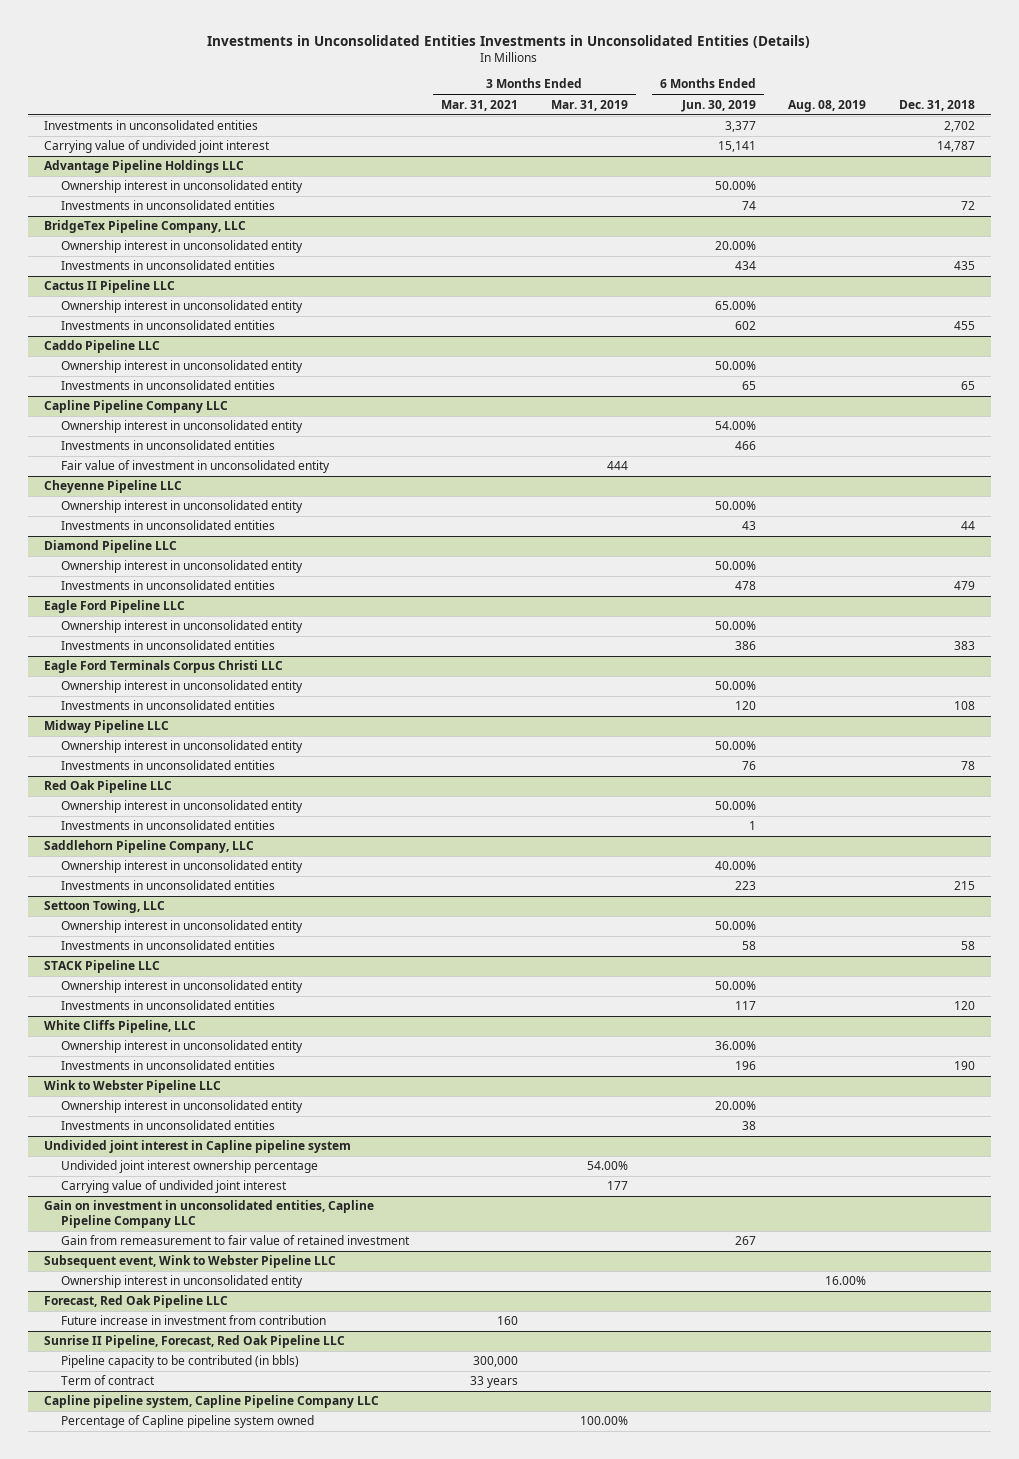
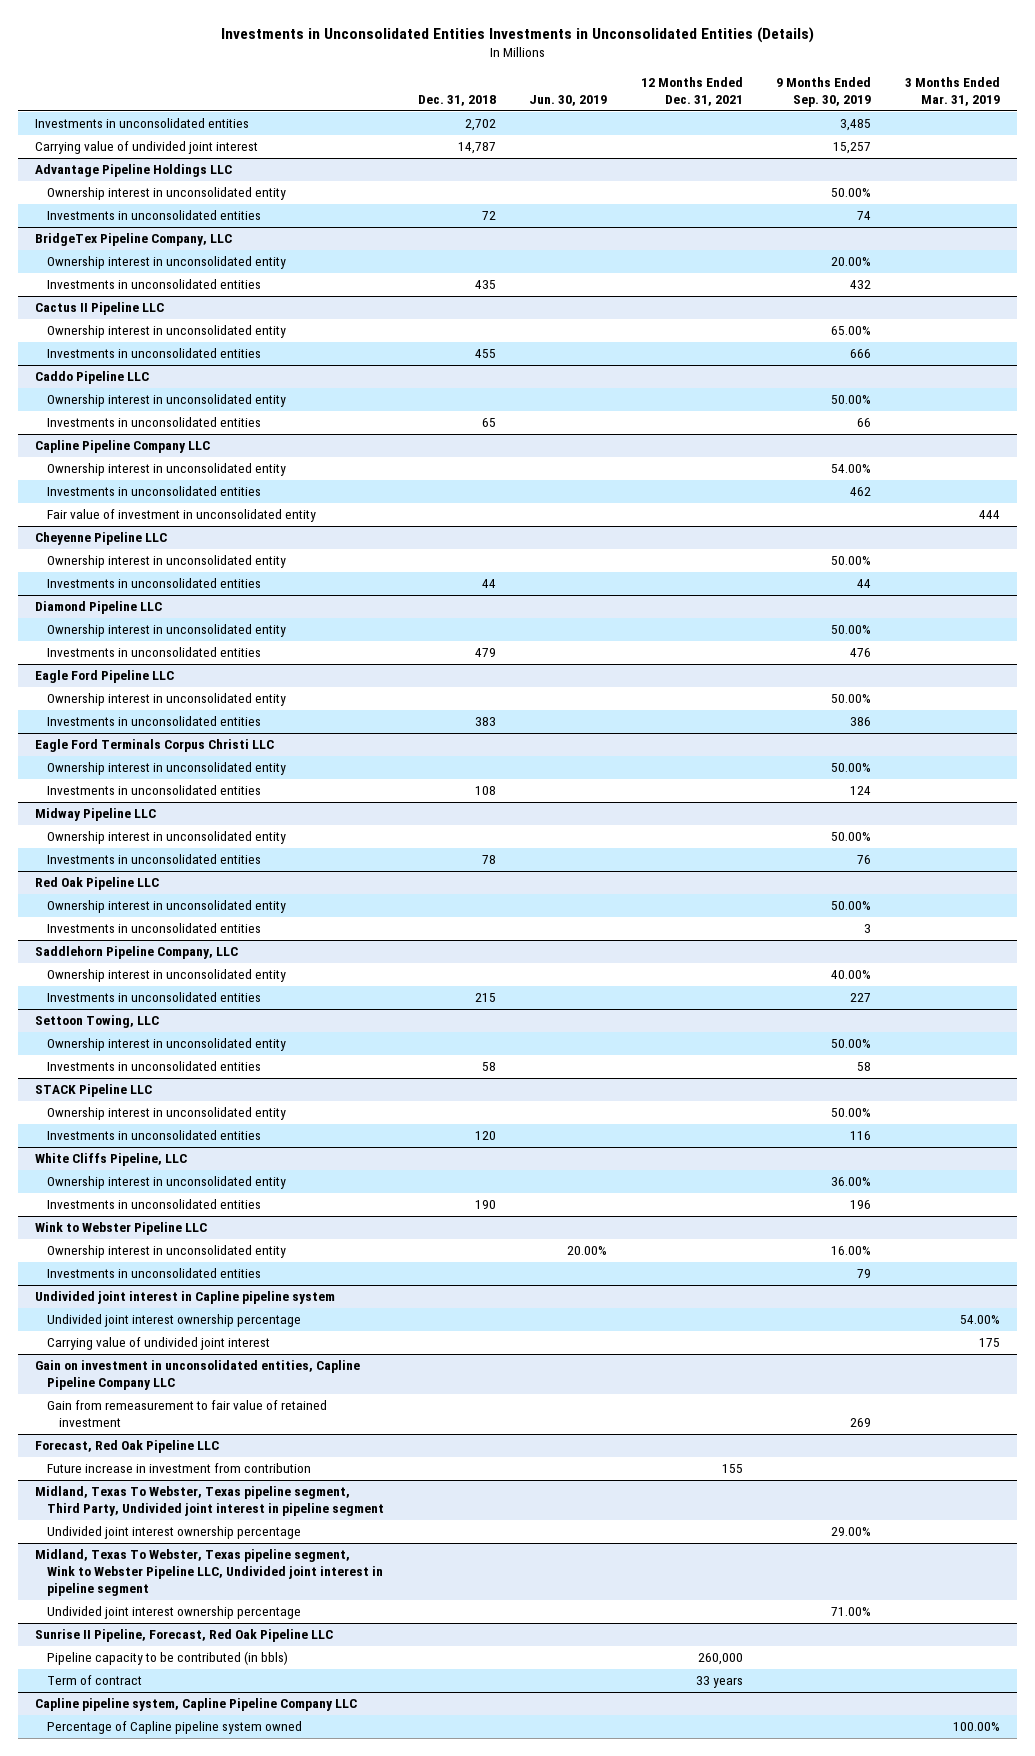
- | 3 Months Ended Mar. 31, 2021 | 3 Months Ended Mar. 31, 2019 | 6 Months Ended Jun. 30, 2019 | Aug. 08, 2019 | Dec. 31, 2018
+ | Dec. 31, 2018 | Jun. 30, 2019 | 12 Months Ended Dec. 31, 2021 | 9 Months Ended Sep. 30, 2019 | 3 Months Ended Mar. 31, 2019
@ Undivided joint interest in Capline pipeline system
- Carrying value of undivided joint interest | | 177 | | |
+ Carrying value of undivided joint interest | | | | | 175
- Subsequent event, Wink to Webster Pipeline LLC
- Ownership interest in unconsolidated entity | | | | 16.00% |
+ Midland, Texas To Webster, Texas pipeline segment, Third Party, Undivided joint interest in pipeline segment
+ Undivided joint interest ownership percentage | | | | 29.00% |
+ Midland, Texas To Webster, Texas pipeline segment, Wink to Webster Pipeline LLC, Undivided joint interest in pipeline segment
+ Undivided joint interest ownership percentage | | | | 71.00% |

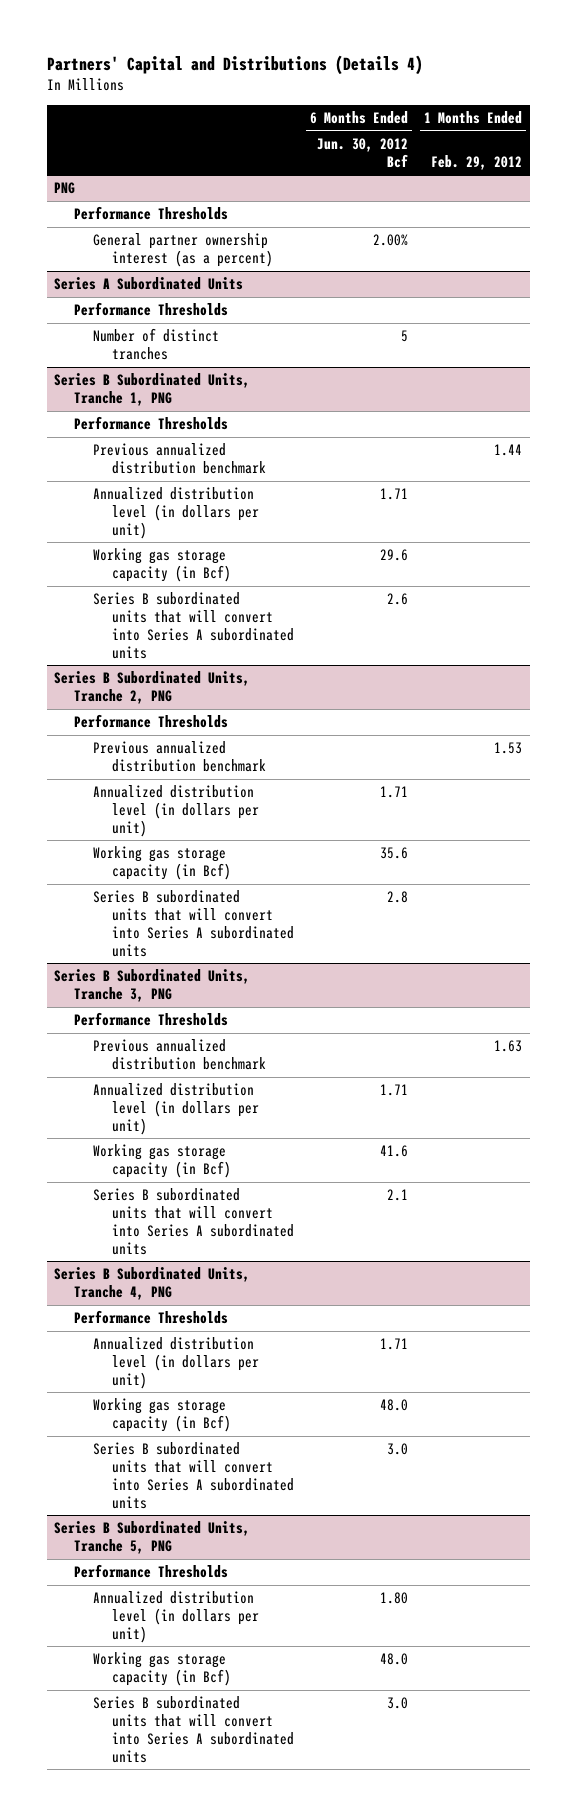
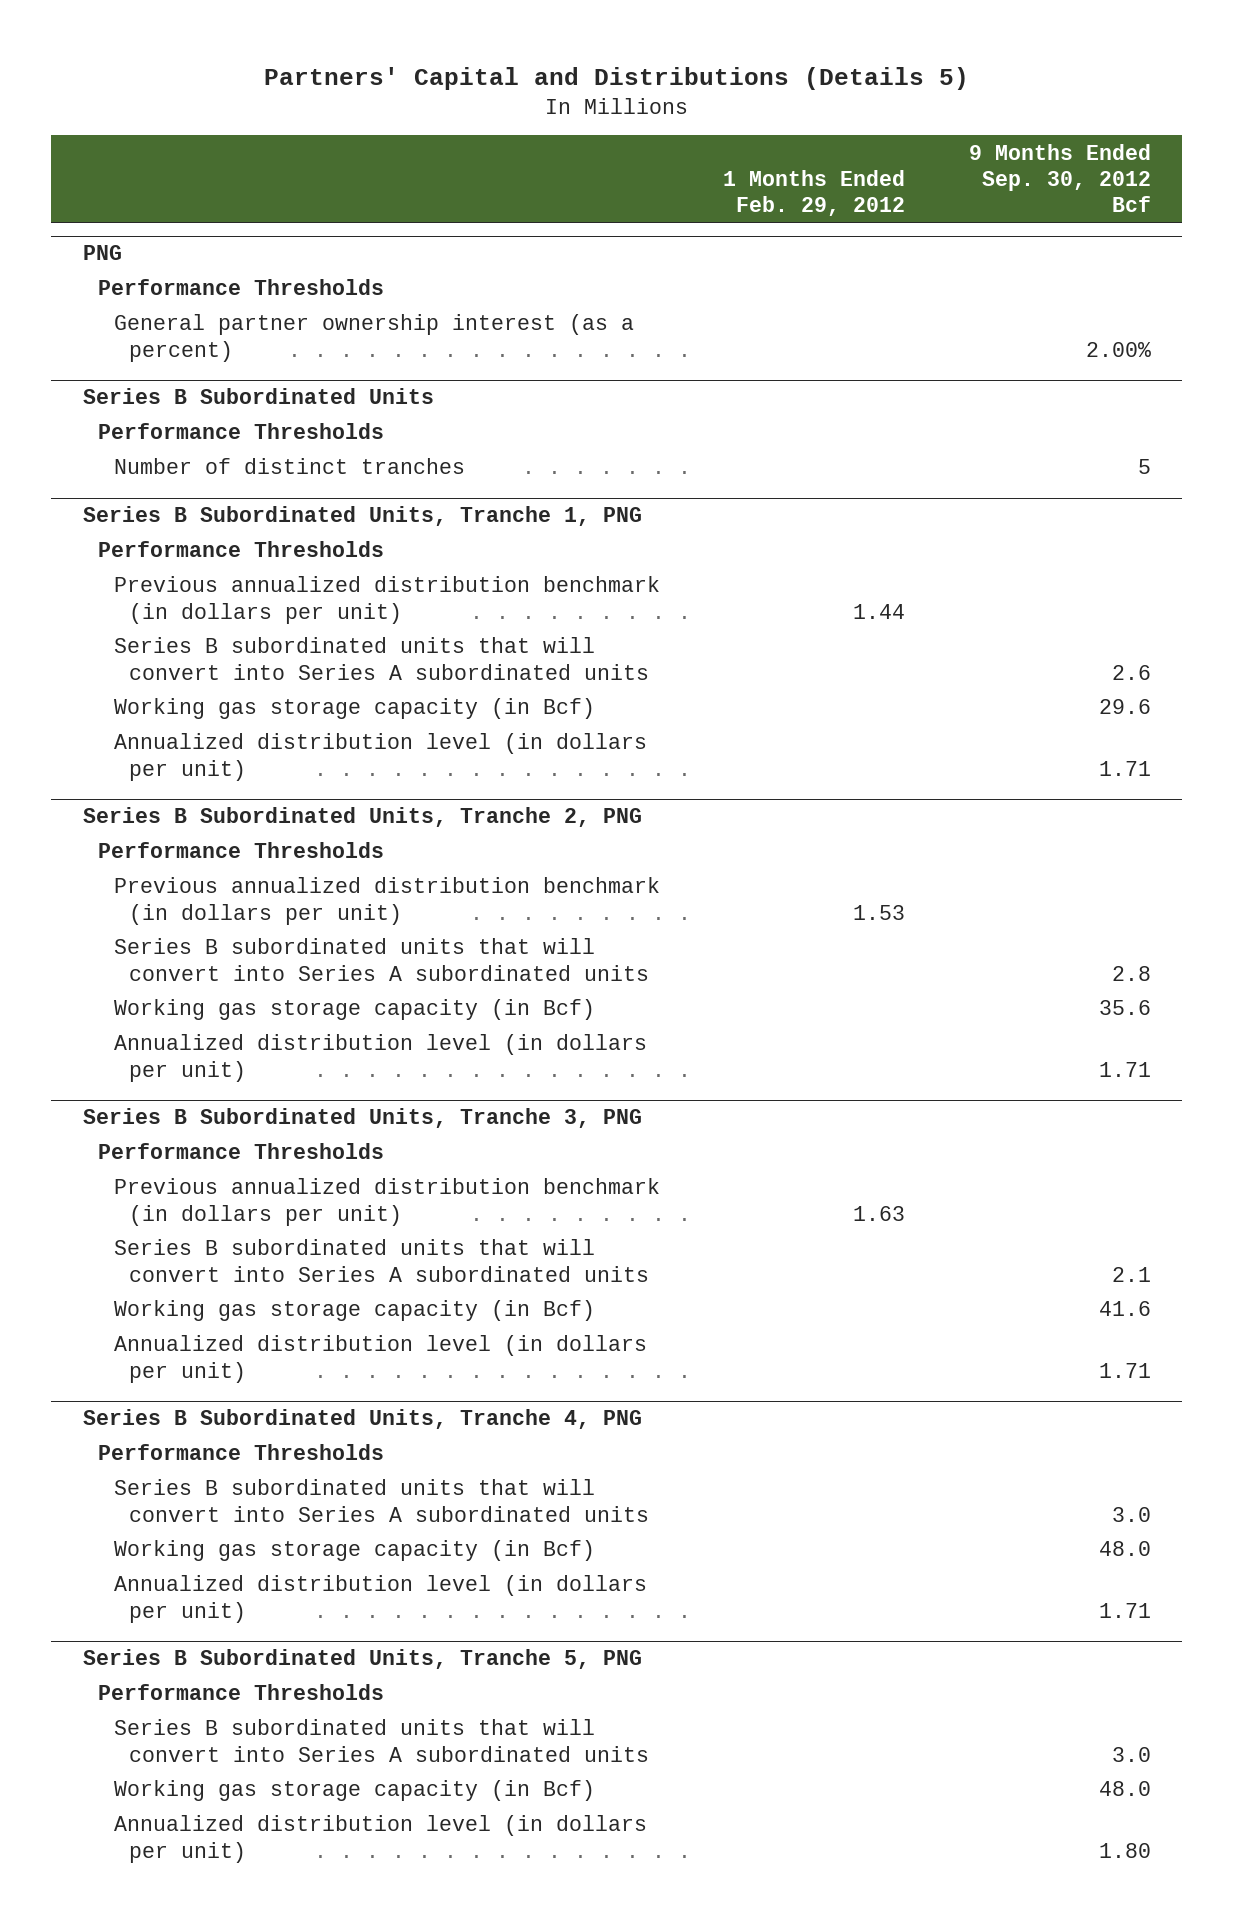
- Partners' Capital and Distributions (Details 4)
+ Partners' Capital and Distributions (Details 5)
- | 6 Months Ended Jun. 30, 2012 Bcf | 1 Months Ended Feb. 29, 2012
+ | 1 Months Ended Feb. 29, 2012 | 9 Months Ended Sep. 30, 2012 Bcf
- Series A Subordinated Units
+ Series B Subordinated Units
@ Series B Subordinated Units, Tranche 1, PNG
- Previous annualized distribution benchmark | | 1.44
+ Previous annualized distribution benchmark (in dollars per unit) | 1.44 |
moved down: Working gas storage capacity (in Bcf) | | 29.6
moved down: Annualized distribution level (in dollars per unit) | | 1.71
@ Series B Subordinated Units, Tranche 2, PNG
- Previous annualized distribution benchmark | | 1.53
+ Previous annualized distribution benchmark (in dollars per unit) | 1.53 |
moved down: Working gas storage capacity (in Bcf) | | 35.6
moved down: Annualized distribution level (in dollars per unit) | | 1.71
@ Series B Subordinated Units, Tranche 3, PNG
- Previous annualized distribution benchmark | | 1.63
+ Previous annualized distribution benchmark (in dollars per unit) | 1.63 |
moved down: Working gas storage capacity (in Bcf) | | 41.6
moved down: Annualized distribution level (in dollars per unit) | | 1.71
@ Series B Subordinated Units, Tranche 4, PNG
moved down: Working gas storage capacity (in Bcf) | | 48.0
moved down: Annualized distribution level (in dollars per unit) | | 1.71
@ Series B Subordinated Units, Tranche 5, PNG
moved down: Working gas storage capacity (in Bcf) | | 48.0
moved down: Annualized distribution level (in dollars per unit) | | 1.80

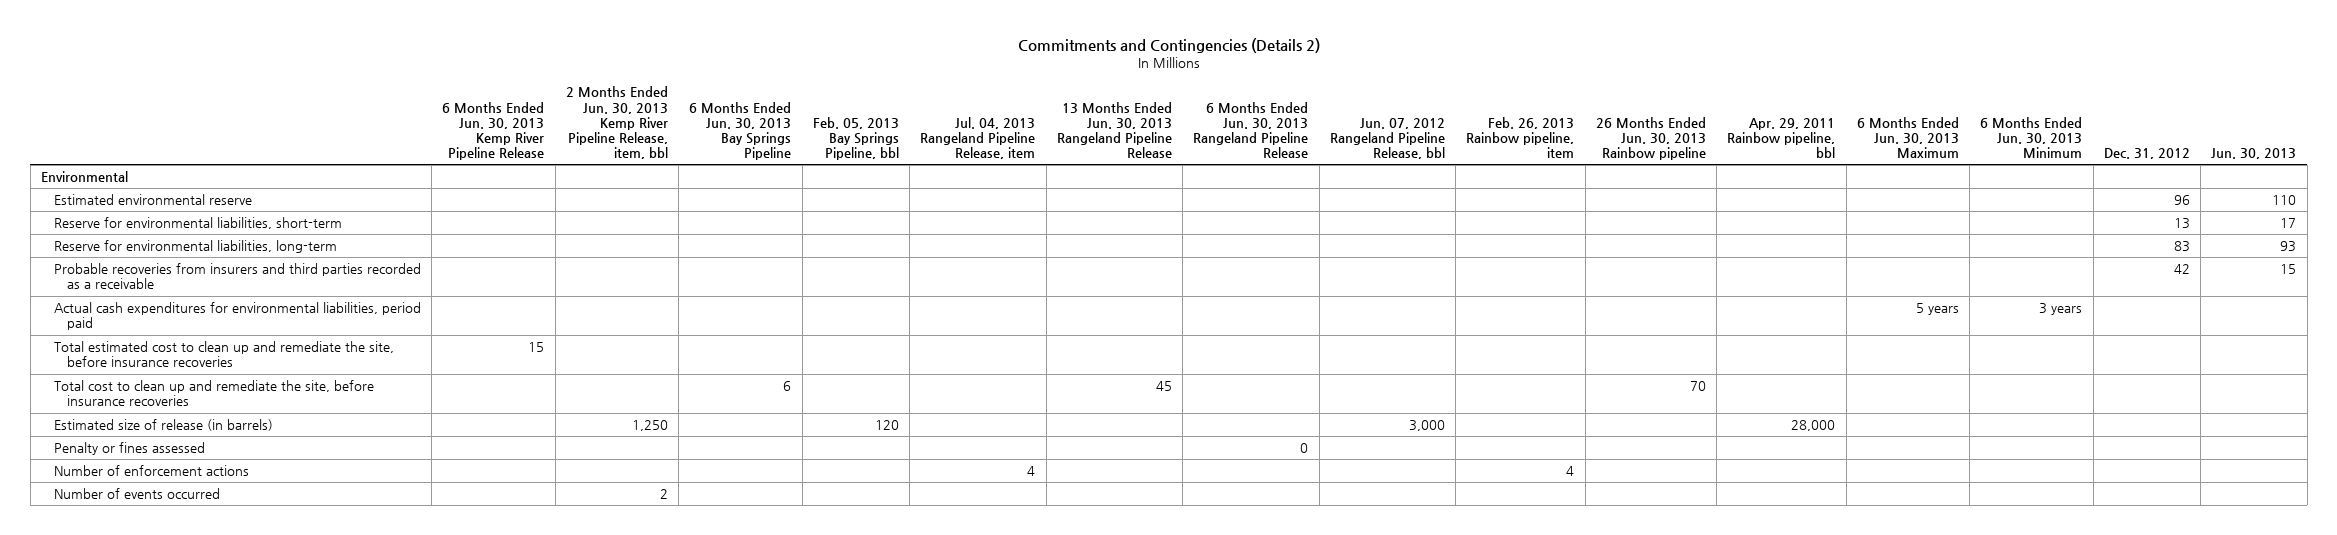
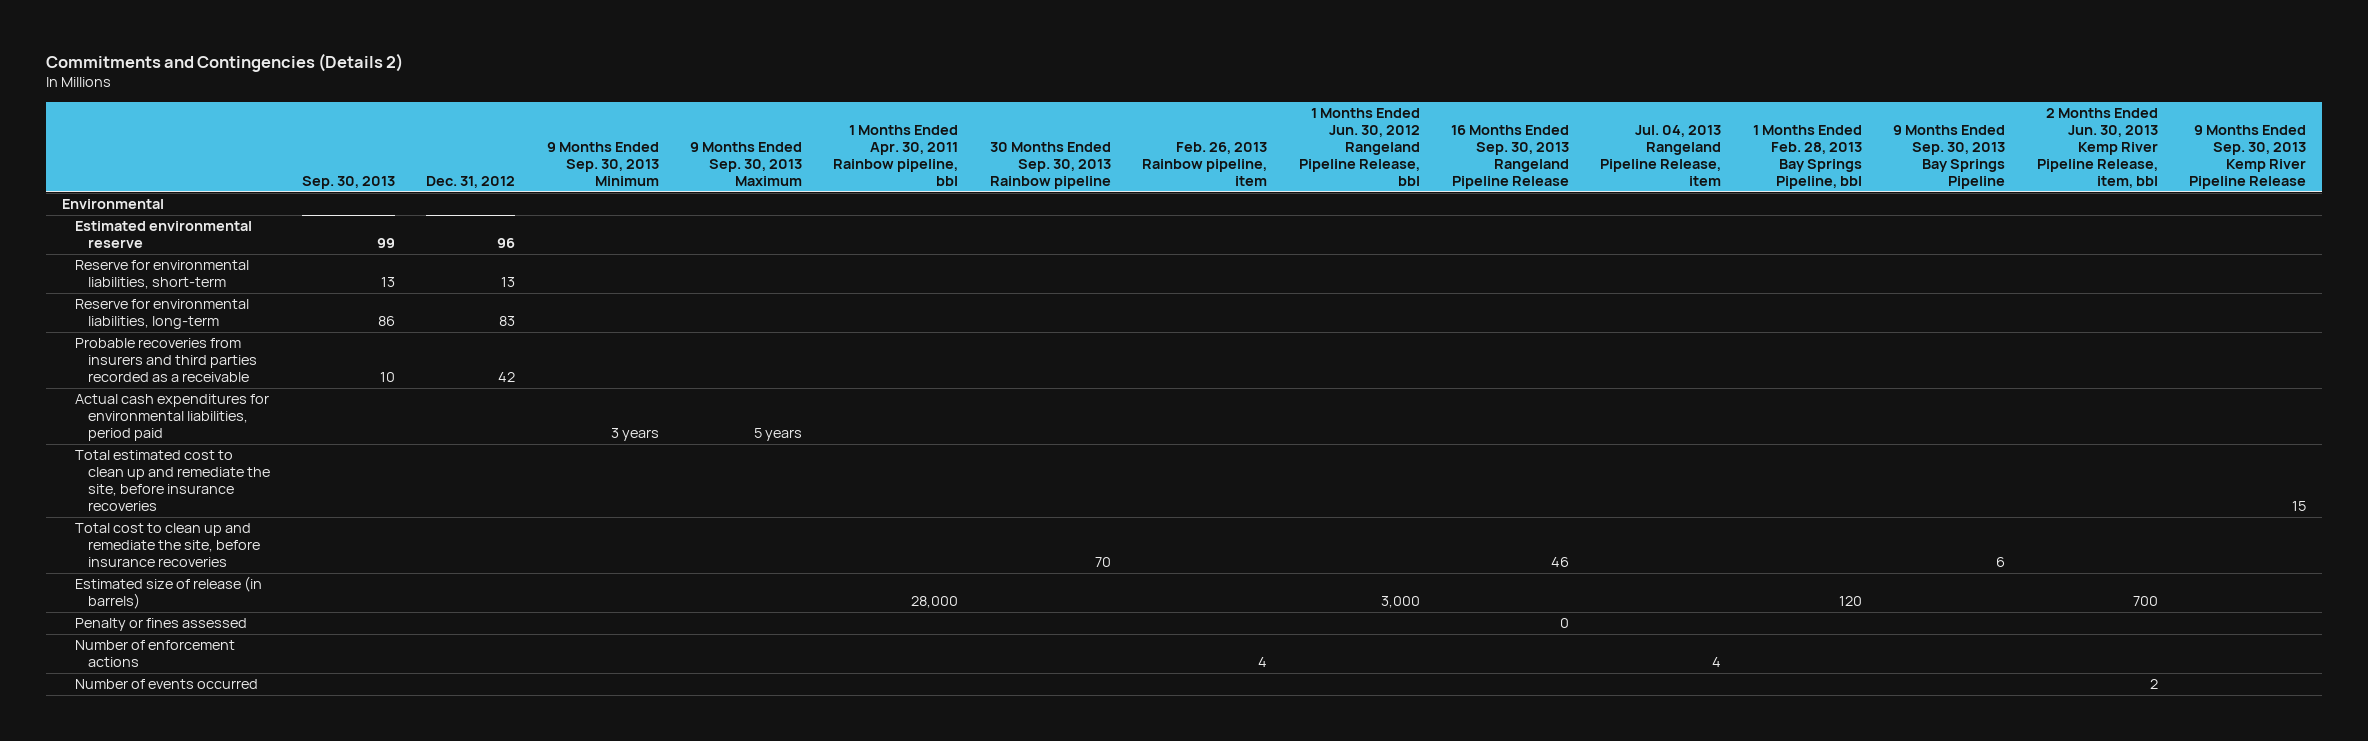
- | 6 Months Ended Jun. 30, 2013 Kemp River Pipeline Release | 2 Months Ended Jun. 30, 2013 Kemp River Pipeline Release, item, bbl | 6 Months Ended Jun. 30, 2013 Bay Springs Pipeline | Feb. 05, 2013 Bay Springs Pipeline, bbl | Jul. 04, 2013 Rangeland Pipeline Release, item | 13 Months Ended Jun. 30, 2013 Rangeland Pipeline Release | 6 Months Ended Jun. 30, 2013 Rangeland Pipeline Release | Jun. 07, 2012 Rangeland Pipeline Release, bbl | Feb. 26, 2013 Rainbow pipeline, item | 26 Months Ended Jun. 30, 2013 Rainbow pipeline | Apr. 29, 2011 Rainbow pipeline, bbl | 6 Months Ended Jun. 30, 2013 Maximum | 6 Months Ended Jun. 30, 2013 Minimum | Dec. 31, 2012 | Jun. 30, 2013
+ | Sep. 30, 2013 | Dec. 31, 2012 | 9 Months Ended Sep. 30, 2013 Minimum | 9 Months Ended Sep. 30, 2013 Maximum | 1 Months Ended Apr. 30, 2011 Rainbow pipeline, bbl | 30 Months Ended Sep. 30, 2013 Rainbow pipeline | Feb. 26, 2013 Rainbow pipeline, item | 1 Months Ended Jun. 30, 2012 Rangeland Pipeline Release, bbl | 16 Months Ended Sep. 30, 2013 Rangeland Pipeline Release | Jul. 04, 2013 Rangeland Pipeline Release, item | 1 Months Ended Feb. 28, 2013 Bay Springs Pipeline, bbl | 9 Months Ended Sep. 30, 2013 Bay Springs Pipeline | 2 Months Ended Jun. 30, 2013 Kemp River Pipeline Release, item, bbl | 9 Months Ended Sep. 30, 2013 Kemp River Pipeline Release
- Estimated size of release (in barrels) | | 1,250 | | 120 | | | | 3,000 | | | 28,000 | | | |
+ Estimated size of release (in barrels) | | | | | 28,000 | | | 3,000 | | | 120 | | 700 |

